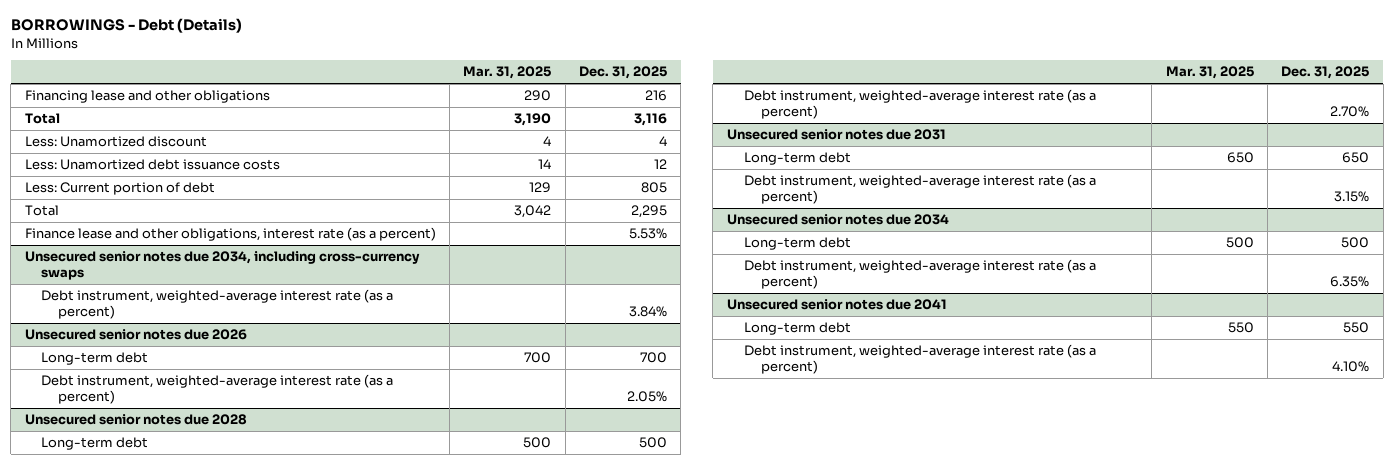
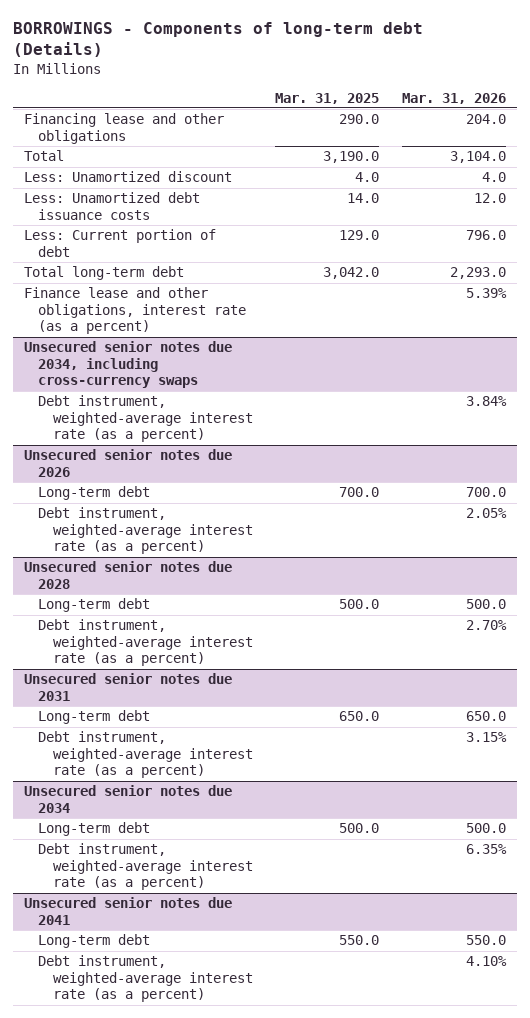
- BORROWINGS - Debt (Details)
+ BORROWINGS - Components of long-term debt (Details)
- | Mar. 31, 2025 | Dec. 31, 2025
+ | Mar. 31, 2025 | Mar. 31, 2026
- Financing lease and other obligations | 290 | 216
- Total | 3,190 | 3,116
- Less: Unamortized discount | 4 | 4
- Less: Unamortized debt issuance costs | 14 | 12
- Less: Current portion of debt | 129 | 805
- Total | 3,042 | 2,295
+ Financing lease and other obligations | 290.0 | 204.0
+ Total | 3,190.0 | 3,104.0
+ Less: Unamortized discount | 4.0 | 4.0
+ Less: Unamortized debt issuance costs | 14.0 | 12.0
+ Less: Current portion of debt | 129.0 | 796.0
+ Total long-term debt | 3,042.0 | 2,293.0
@ Unsecured senior notes due 2026
- Long-term debt | 700 | 700
+ Long-term debt | 700.0 | 700.0
@ Unsecured senior notes due 2028
- Long-term debt | 500 | 500
+ Long-term debt | 500.0 | 500.0
@ Unsecured senior notes due 2031
- Long-term debt | 650 | 650
+ Long-term debt | 650.0 | 650.0
@ Unsecured senior notes due 2034
- Long-term debt | 500 | 500
+ Long-term debt | 500.0 | 500.0
@ Unsecured senior notes due 2041
- Long-term debt | 550 | 550
+ Long-term debt | 550.0 | 550.0

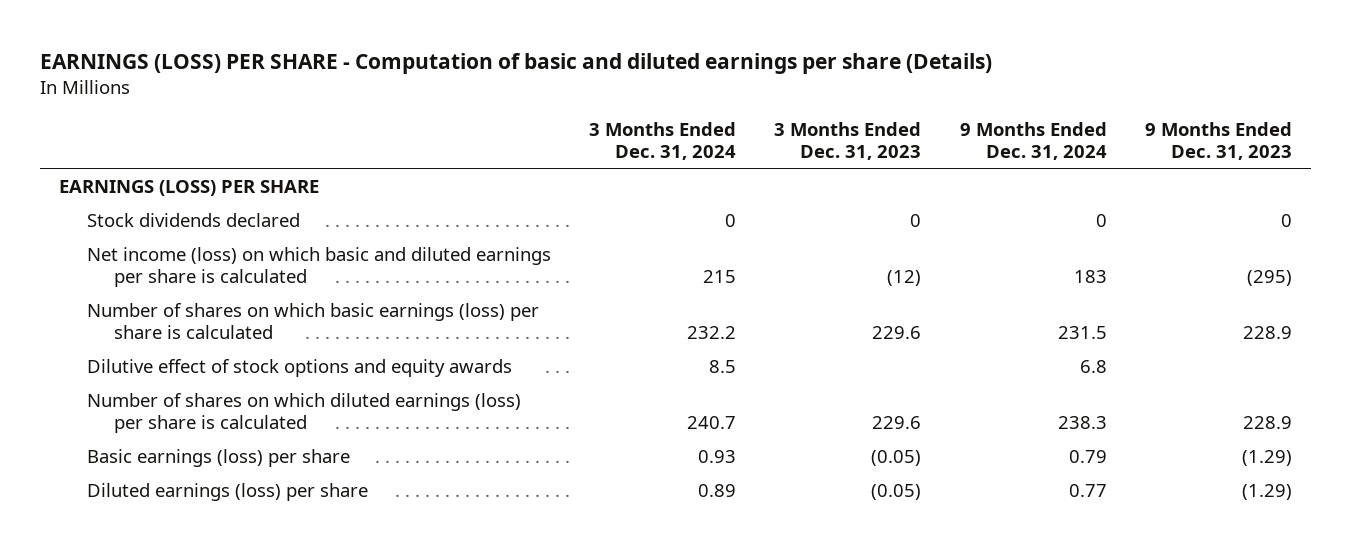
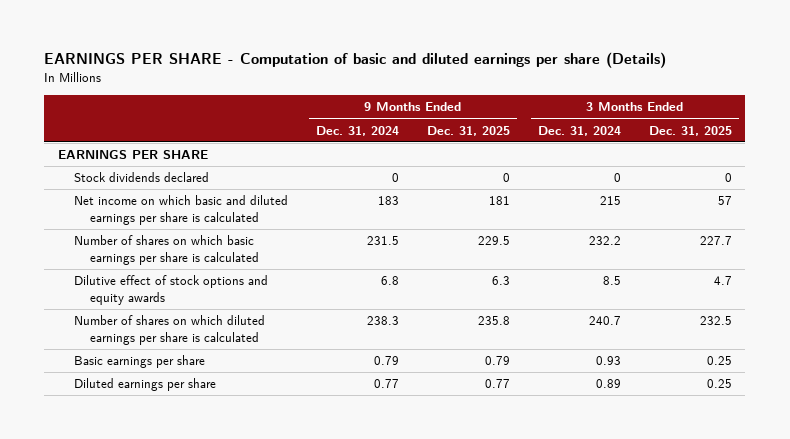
- EARNINGS (LOSS) PER SHARE - Computation of basic and diluted earnings per share (Details)
+ EARNINGS PER SHARE - Computation of basic and diluted earnings per share (Details)
- | 3 Months Ended Dec. 31, 2024 | 3 Months Ended Dec. 31, 2023 | 9 Months Ended Dec. 31, 2024 | 9 Months Ended Dec. 31, 2023
+ | 9 Months Ended Dec. 31, 2024 | 9 Months Ended Dec. 31, 2025 | 3 Months Ended Dec. 31, 2024 | 3 Months Ended Dec. 31, 2025
- EARNINGS (LOSS) PER SHARE
+ EARNINGS PER SHARE
- Net income (loss) on which basic and diluted earnings per share is calculated | 215 | (12) | 183 | (295)
- Number of shares on which basic earnings (loss) per share is calculated | 232.2 | 229.6 | 231.5 | 228.9
+ Net income on which basic and diluted earnings per share is calculated | 183 | 181 | 215 | 57
+ Number of shares on which basic earnings per share is calculated | 231.5 | 229.5 | 232.2 | 227.7
- Number of shares on which diluted earnings (loss) per share is calculated | 240.7 | 229.6 | 238.3 | 228.9
- Basic earnings (loss) per share | 0.93 | (0.05) | 0.79 | (1.29)
- Diluted earnings (loss) per share | 0.89 | (0.05) | 0.77 | (1.29)
+ Number of shares on which diluted earnings per share is calculated | 238.3 | 235.8 | 240.7 | 232.5
+ Basic earnings per share | 0.79 | 0.79 | 0.93 | 0.25
+ Diluted earnings per share | 0.77 | 0.77 | 0.89 | 0.25

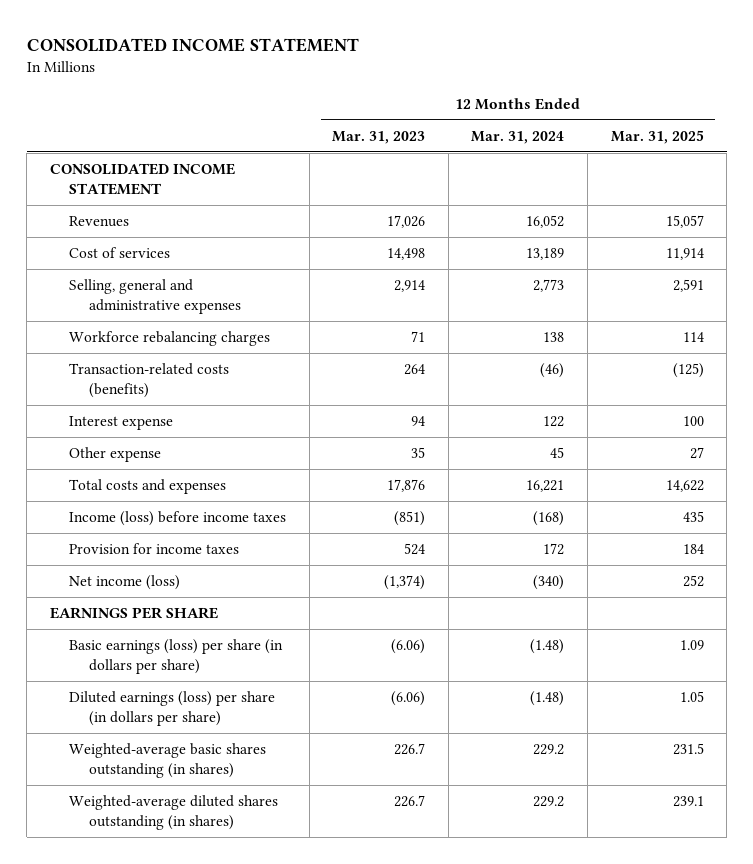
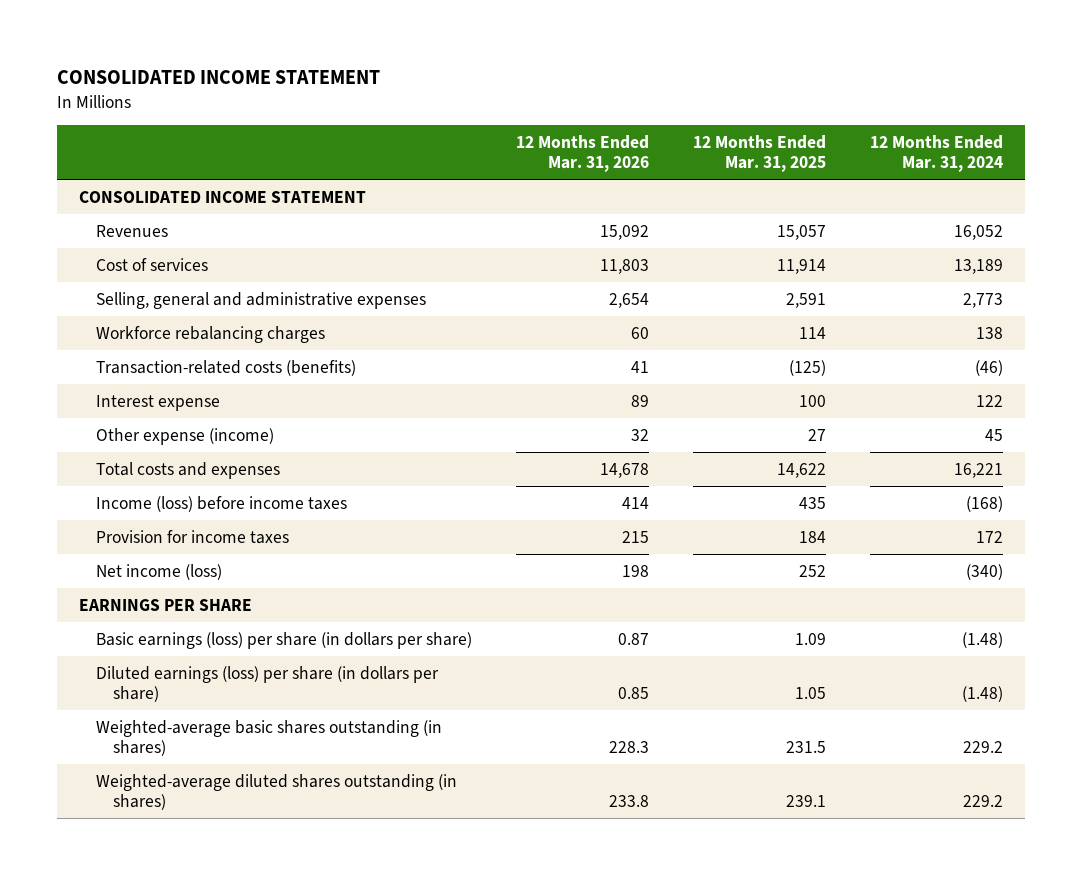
- | 12 Months Ended Mar. 31, 2023 | 12 Months Ended Mar. 31, 2024 | 12 Months Ended Mar. 31, 2025
+ | 12 Months Ended Mar. 31, 2026 | 12 Months Ended Mar. 31, 2025 | 12 Months Ended Mar. 31, 2024
- Other expense | 35 | 45 | 27
+ Other expense (income) | 32 | 27 | 45

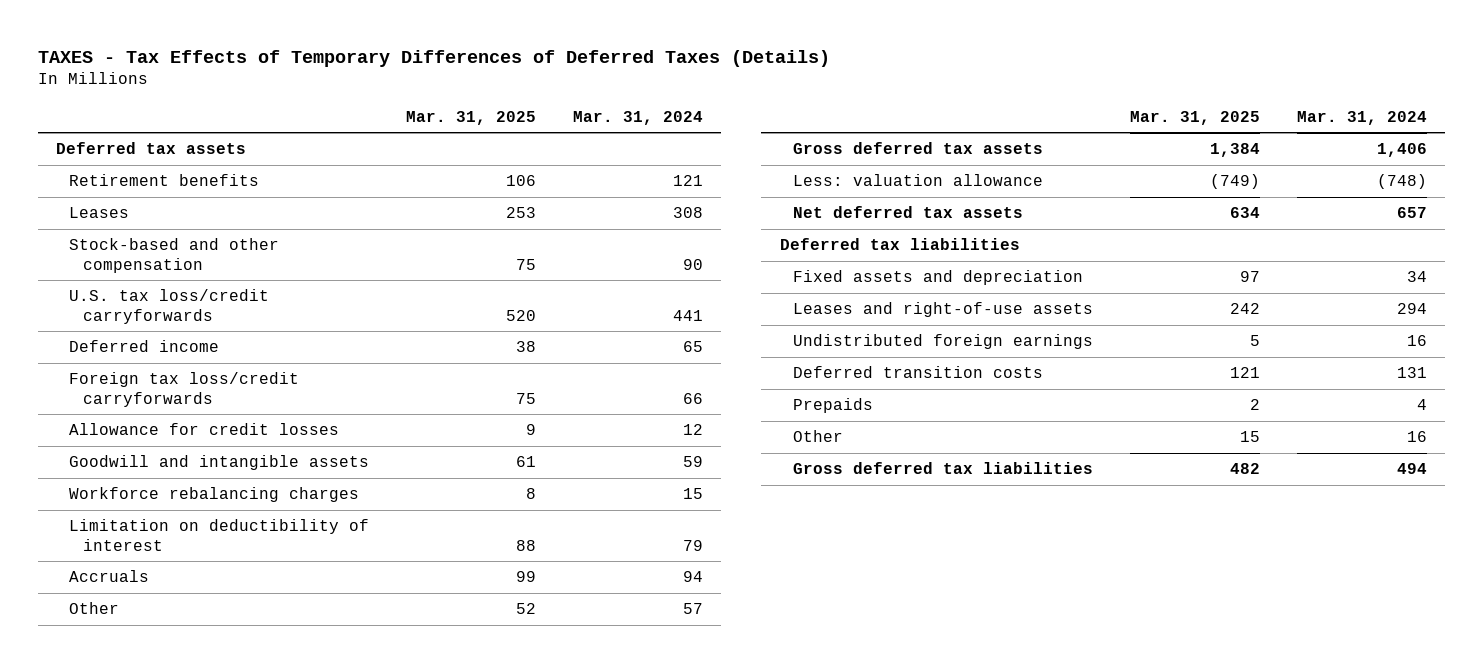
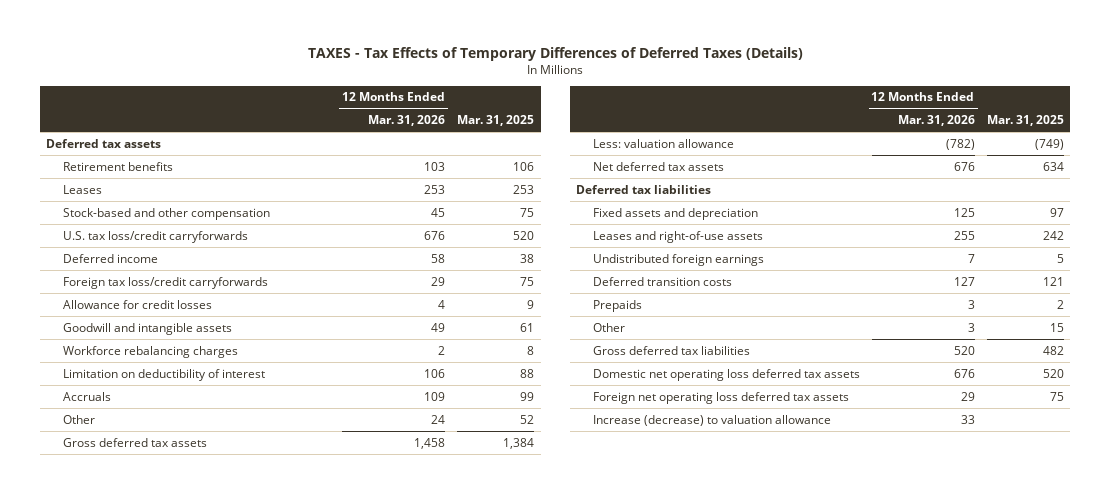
- | Mar. 31, 2025 | Mar. 31, 2024
+ | 12 Months Ended Mar. 31, 2026 | Mar. 31, 2025
+ Domestic net operating loss deferred tax assets | 676 | 520
+ Foreign net operating loss deferred tax assets | 29 | 75
+ Increase (decrease) to valuation allowance | 33 |

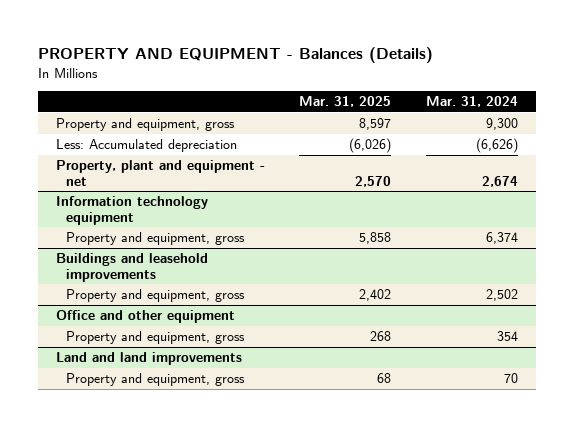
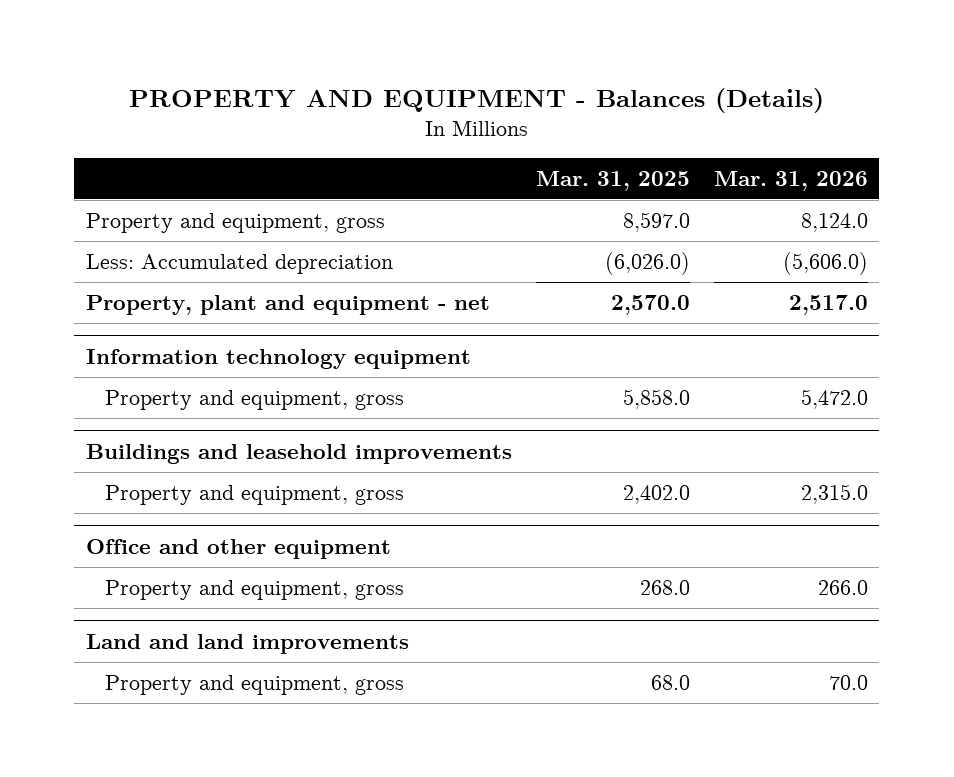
- | Mar. 31, 2025 | Mar. 31, 2024
+ | Mar. 31, 2025 | Mar. 31, 2026
- Property and equipment, gross | 8,597 | 9,300
- Less: Accumulated depreciation | (6,026) | (6,626)
- Property, plant and equipment - net | 2,570 | 2,674
+ Property and equipment, gross | 8,597.0 | 8,124.0
+ Less: Accumulated depreciation | (6,026.0) | (5,606.0)
+ Property, plant and equipment - net | 2,570.0 | 2,517.0
@ Information technology equipment
- Property and equipment, gross | 5,858 | 6,374
+ Property and equipment, gross | 5,858.0 | 5,472.0
@ Buildings and leasehold improvements
- Property and equipment, gross | 2,402 | 2,502
+ Property and equipment, gross | 2,402.0 | 2,315.0
@ Office and other equipment
- Property and equipment, gross | 268 | 354
+ Property and equipment, gross | 268.0 | 266.0
@ Land and land improvements
- Property and equipment, gross | 68 | 70
+ Property and equipment, gross | 68.0 | 70.0

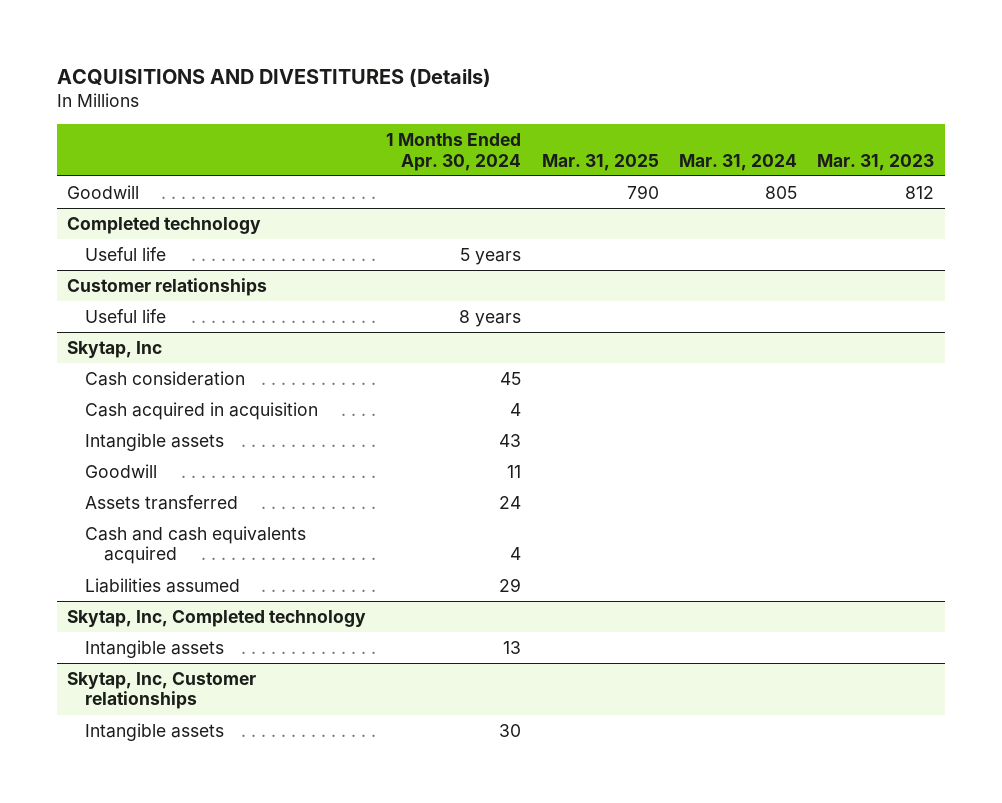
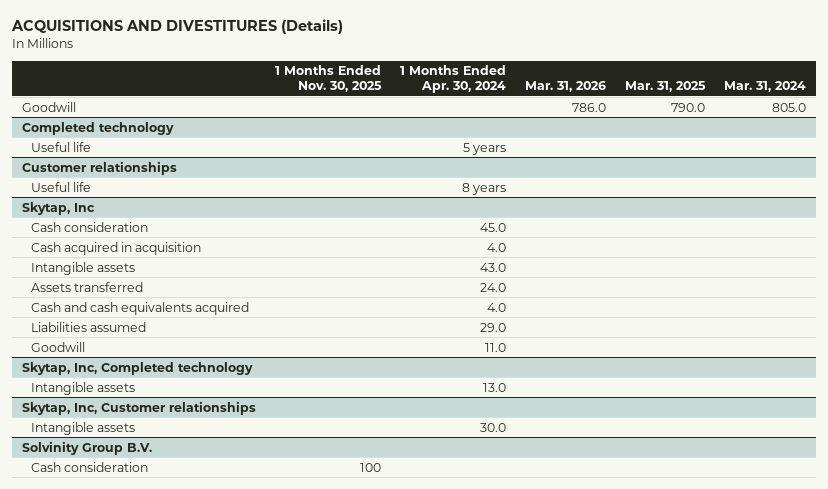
- | 1 Months Ended Apr. 30, 2024 | Mar. 31, 2025 | Mar. 31, 2024 | Mar. 31, 2023
+ | 1 Months Ended Nov. 30, 2025 | 1 Months Ended Apr. 30, 2024 | Mar. 31, 2026 | Mar. 31, 2025 | Mar. 31, 2024
- Goodwill | | 790 | 805 | 812
+ Goodwill | | | 786.0 | 790.0 | 805.0
@ Skytap, Inc
- Cash consideration | 45 | | |
- Cash acquired in acquisition | 4 | | |
- Intangible assets | 43 | | |
- Goodwill | 11 | | |
- Assets transferred | 24 | | |
- Cash and cash equivalents acquired | 4 | | |
- Liabilities assumed | 29 | | |
+ Cash consideration | | 45.0 | | |
+ Cash acquired in acquisition | | 4.0 | | |
+ Intangible assets | | 43.0 | | |
+ Assets transferred | | 24.0 | | |
+ Cash and cash equivalents acquired | | 4.0 | | |
+ Liabilities assumed | | 29.0 | | |
+ Goodwill | | 11.0 | | |
@ Skytap, Inc, Completed technology
- Intangible assets | 13 | | |
+ Intangible assets | | 13.0 | | |
@ Skytap, Inc, Customer relationships
- Intangible assets | 30 | | |
+ Intangible assets | | 30.0 | | |
+ Solvinity Group B.V.
+ Cash consideration | 100 | | | |

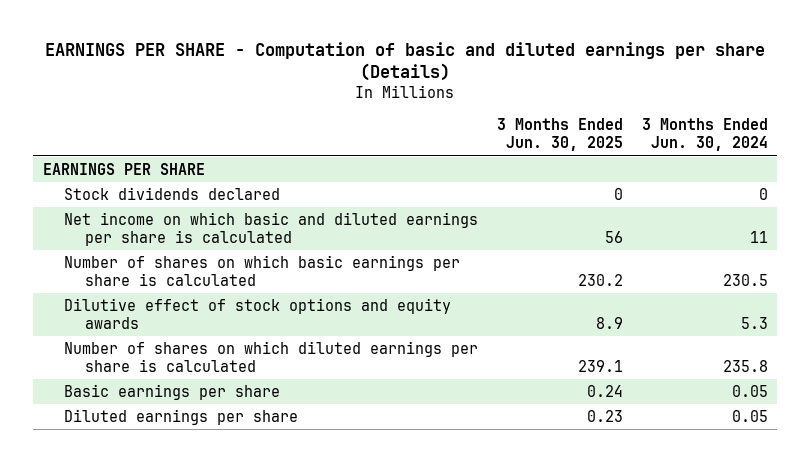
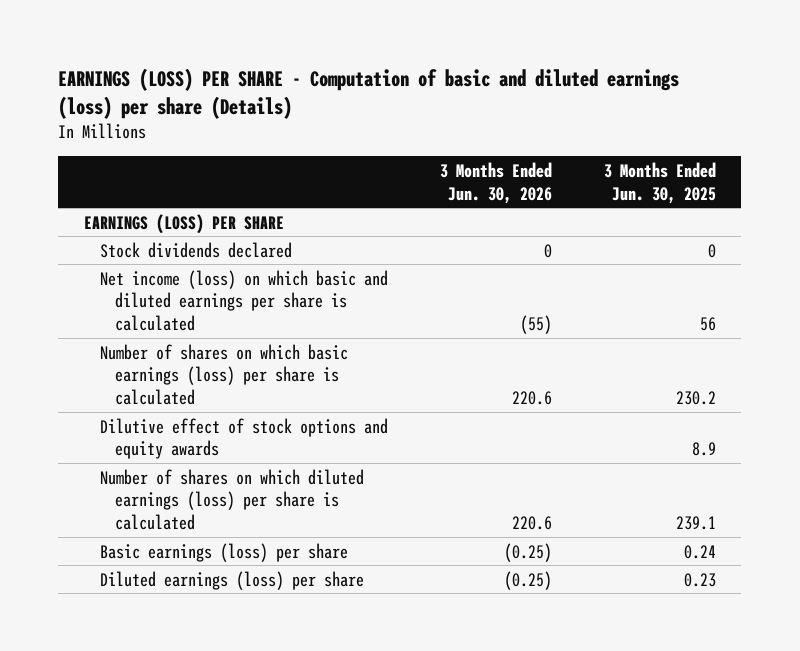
- EARNINGS PER SHARE - Computation of basic and diluted earnings per share (Details)
+ EARNINGS (LOSS) PER SHARE - Computation of basic and diluted earnings (loss) per share (Details)
- | 3 Months Ended Jun. 30, 2025 | 3 Months Ended Jun. 30, 2024
+ | 3 Months Ended Jun. 30, 2026 | 3 Months Ended Jun. 30, 2025
- EARNINGS PER SHARE
+ EARNINGS (LOSS) PER SHARE
- Net income on which basic and diluted earnings per share is calculated | 56 | 11
- Number of shares on which basic earnings per share is calculated | 230.2 | 230.5
+ Net income (loss) on which basic and diluted earnings per share is calculated | (55) | 56
+ Number of shares on which basic earnings (loss) per share is calculated | 220.6 | 230.2
- Number of shares on which diluted earnings per share is calculated | 239.1 | 235.8
- Basic earnings per share | 0.24 | 0.05
- Diluted earnings per share | 0.23 | 0.05
+ Number of shares on which diluted earnings (loss) per share is calculated | 220.6 | 239.1
+ Basic earnings (loss) per share | (0.25) | 0.24
+ Diluted earnings (loss) per share | (0.25) | 0.23

